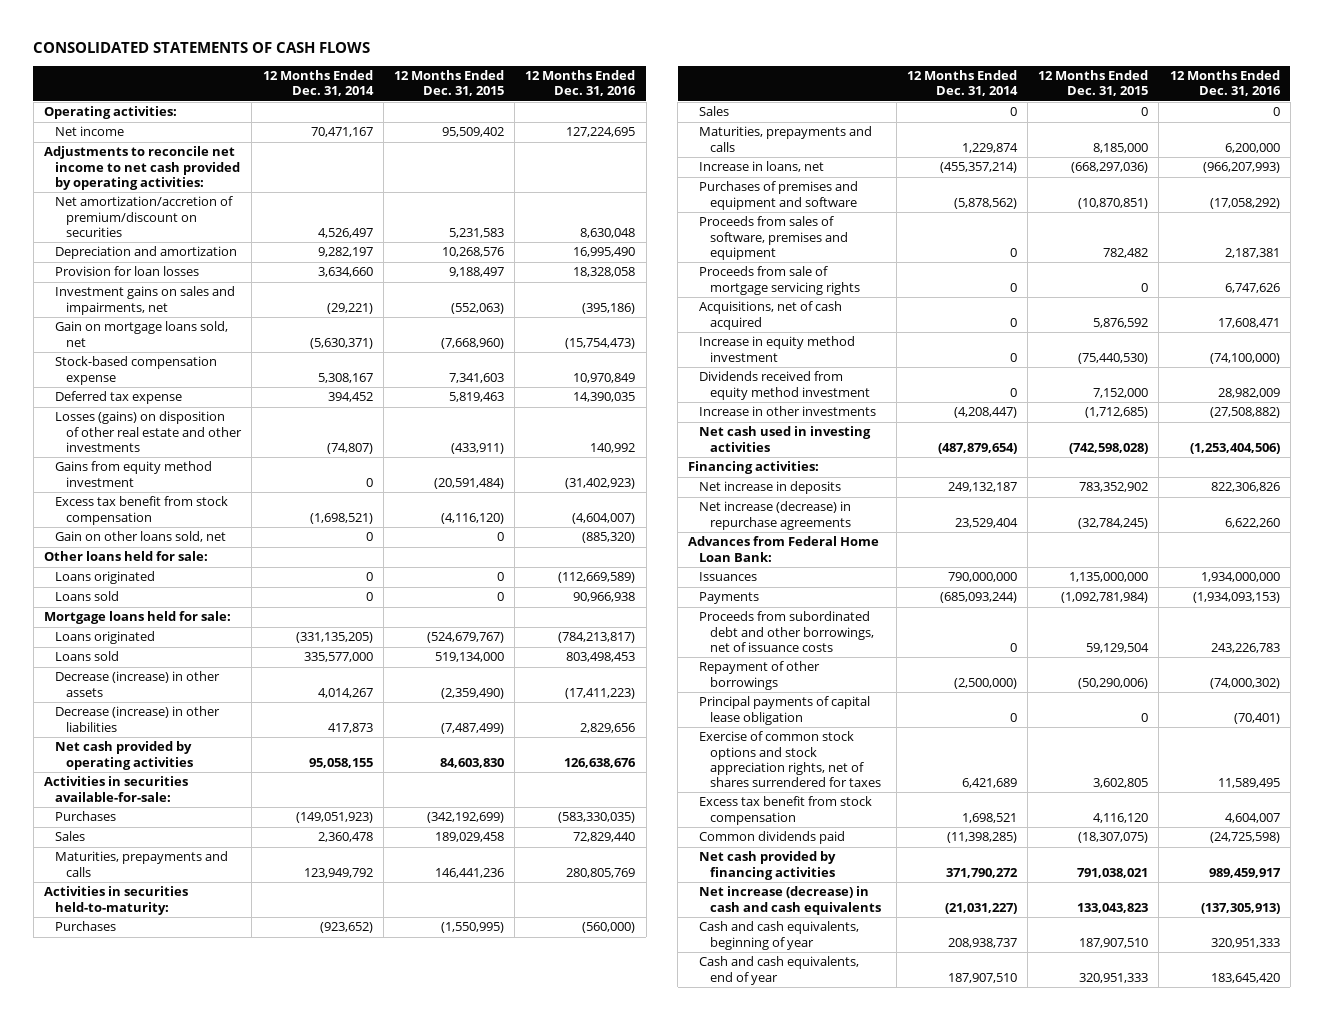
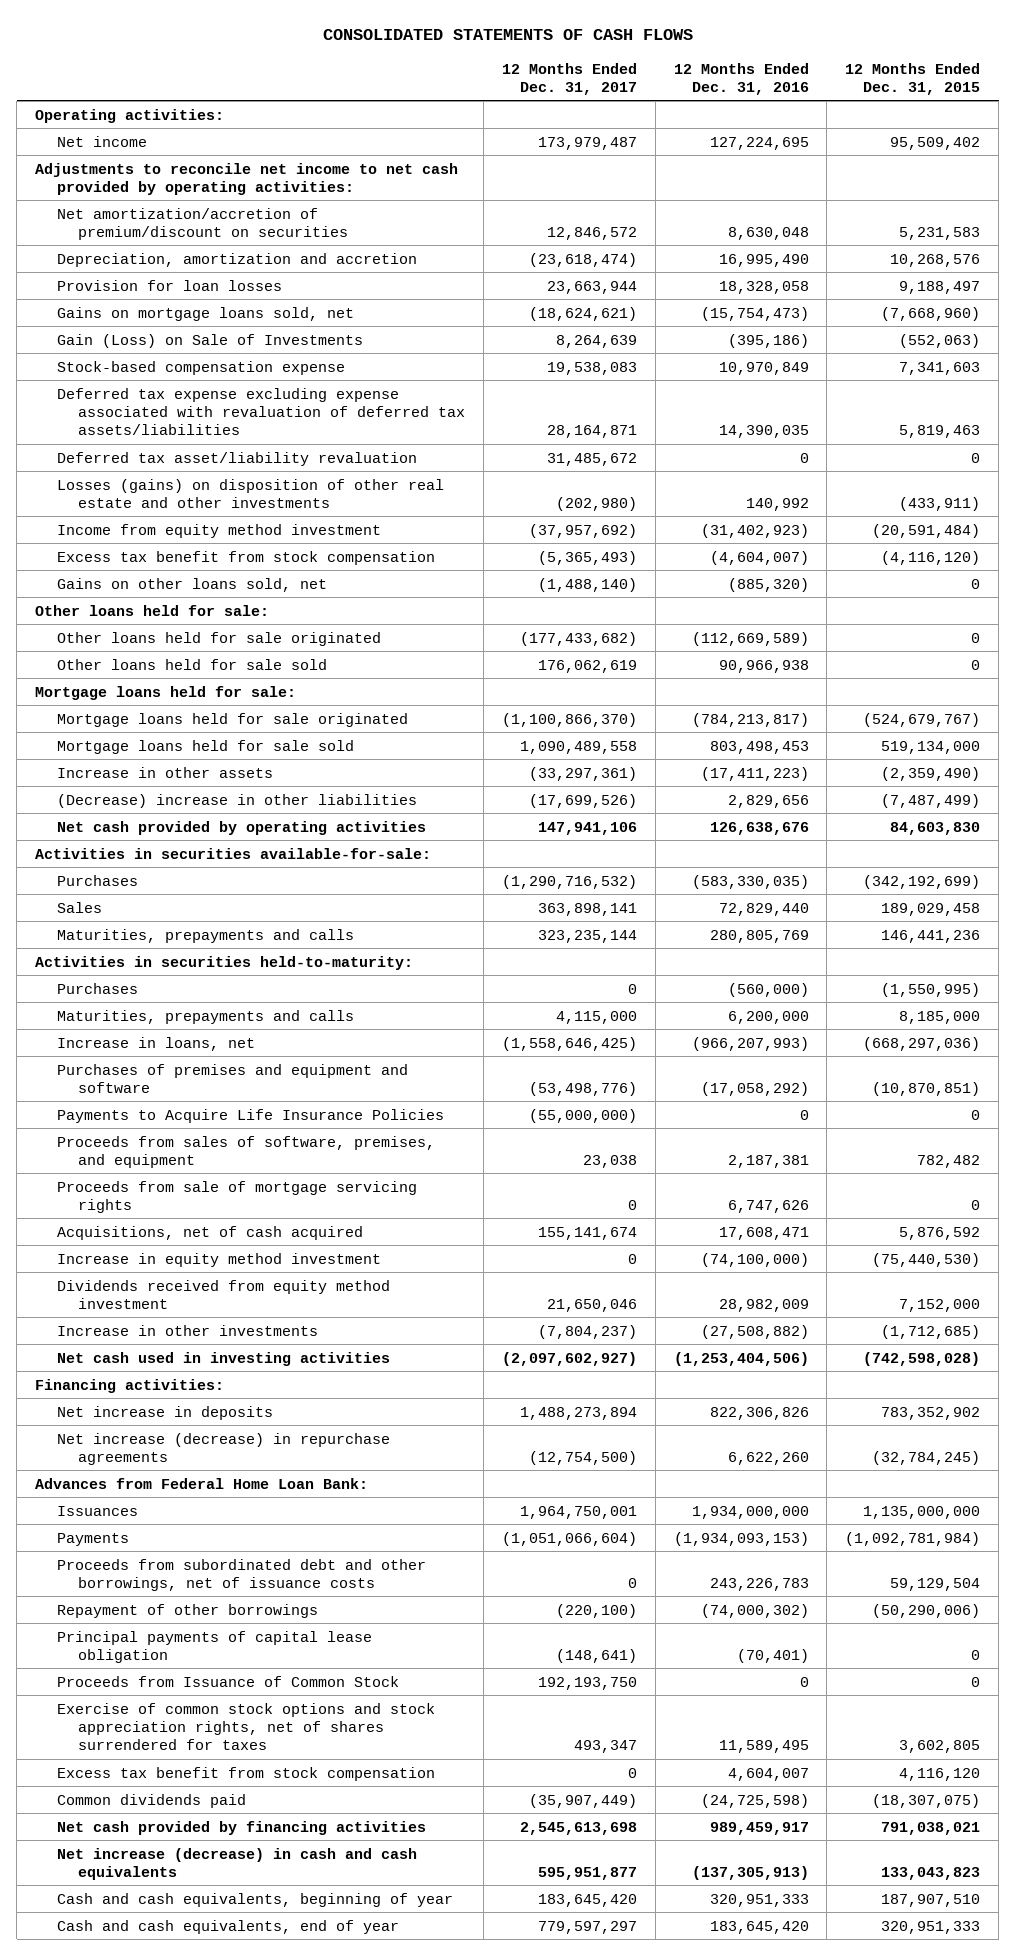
- | 12 Months Ended Dec. 31, 2014 | 12 Months Ended Dec. 31, 2015 | 12 Months Ended Dec. 31, 2016
+ | 12 Months Ended Dec. 31, 2017 | 12 Months Ended Dec. 31, 2016 | 12 Months Ended Dec. 31, 2015
- Depreciation and amortization | 9,282,197 | 10,268,576 | 16,995,490
+ Depreciation, amortization and accretion | (23,618,474) | 16,995,490 | 10,268,576
- Investment gains on sales and impairments, net | (29,221) | (552,063) | (395,186)
- Gain on mortgage loans sold, net | (5,630,371) | (7,668,960) | (15,754,473)
+ Gains on mortgage loans sold, net | (18,624,621) | (15,754,473) | (7,668,960)
+ Gain (Loss) on Sale of Investments | 8,264,639 | (395,186) | (552,063)
- Deferred tax expense | 394,452 | 5,819,463 | 14,390,035
+ Deferred tax expense excluding expense associated with revaluation of deferred tax assets/liabilities | 28,164,871 | 14,390,035 | 5,819,463
+ Deferred tax asset/liability revaluation | 31,485,672 | 0 | 0
- Gains from equity method investment | 0 | (20,591,484) | (31,402,923)
+ Income from equity method investment | (37,957,692) | (31,402,923) | (20,591,484)
- Gain on other loans sold, net | 0 | 0 | (885,320)
+ Gains on other loans sold, net | (1,488,140) | (885,320) | 0
- Loans originated | 0 | 0 | (112,669,589)
- Loans sold | 0 | 0 | 90,966,938
+ Other loans held for sale originated | (177,433,682) | (112,669,589) | 0
+ Other loans held for sale sold | 176,062,619 | 90,966,938 | 0
- Loans originated | (331,135,205) | (524,679,767) | (784,213,817)
- Loans sold | 335,577,000 | 519,134,000 | 803,498,453
- Decrease (increase) in other assets | 4,014,267 | (2,359,490) | (17,411,223)
- Decrease (increase) in other liabilities | 417,873 | (7,487,499) | 2,829,656
+ Mortgage loans held for sale originated | (1,100,866,370) | (784,213,817) | (524,679,767)
+ Mortgage loans held for sale sold | 1,090,489,558 | 803,498,453 | 519,134,000
+ Increase in other assets | (33,297,361) | (17,411,223) | (2,359,490)
+ (Decrease) increase in other liabilities | (17,699,526) | 2,829,656 | (7,487,499)
- Sales | 0 | 0 | 0
- Proceeds from sales of software, premises and equipment | 0 | 782,482 | 2,187,381
+ Payments to Acquire Life Insurance Policies | (55,000,000) | 0 | 0
+ Proceeds from sales of software, premises, and equipment | 23,038 | 2,187,381 | 782,482
+ Proceeds from Issuance of Common Stock | 192,193,750 | 0 | 0

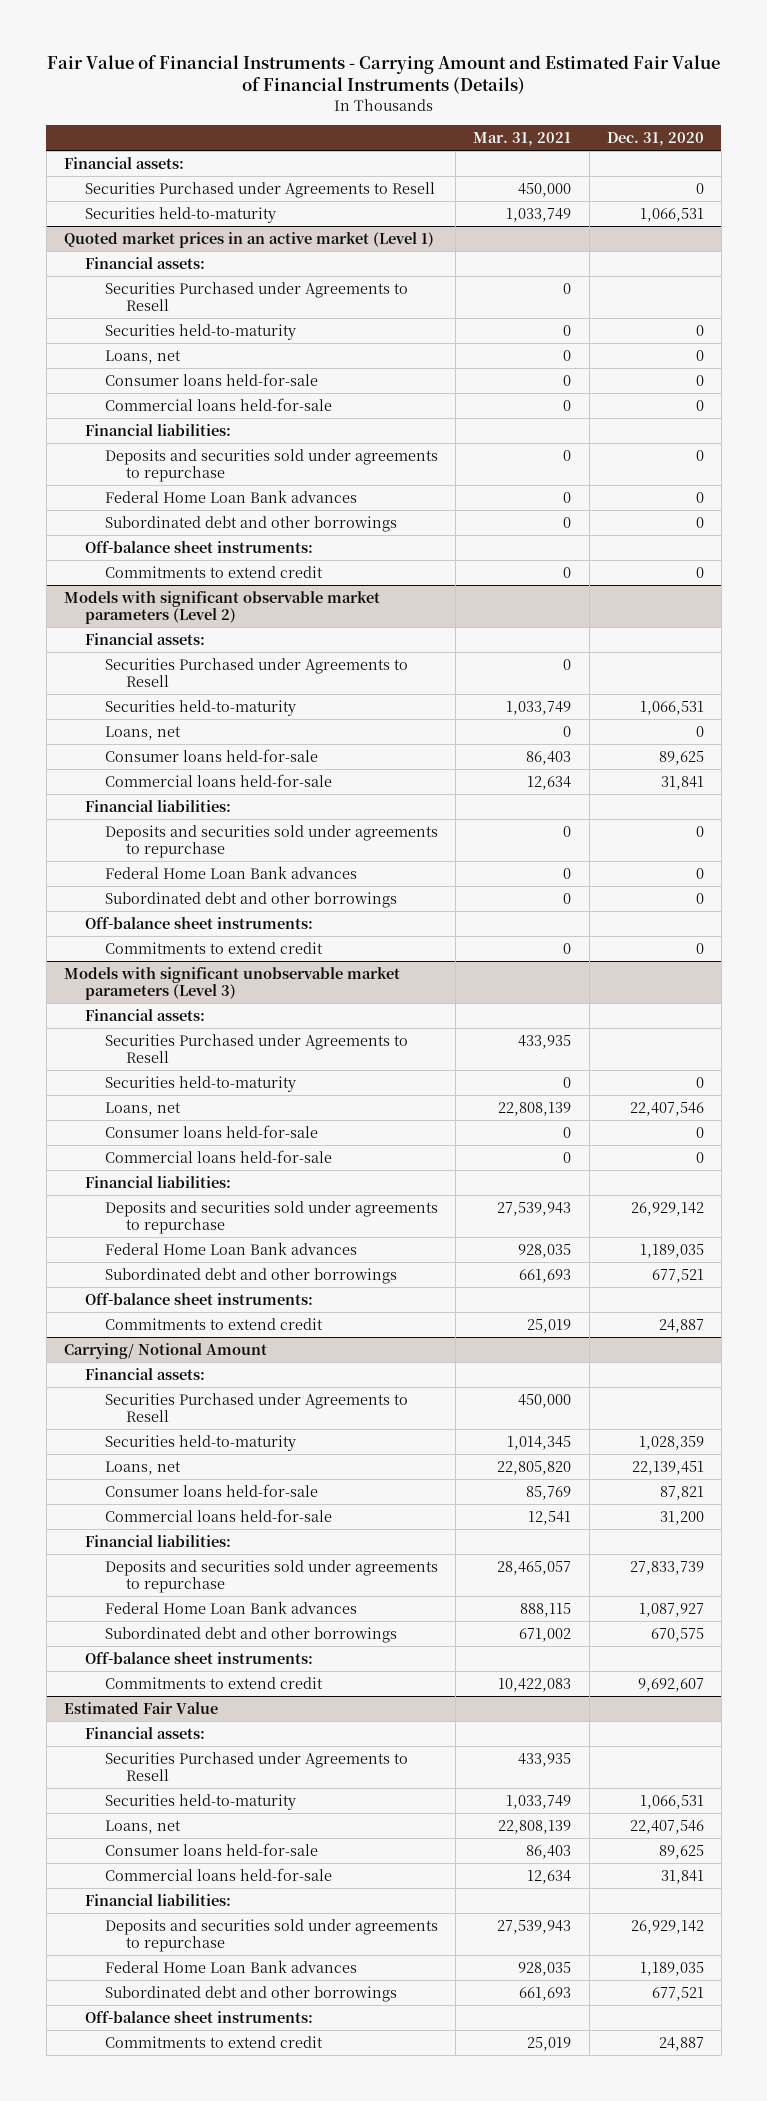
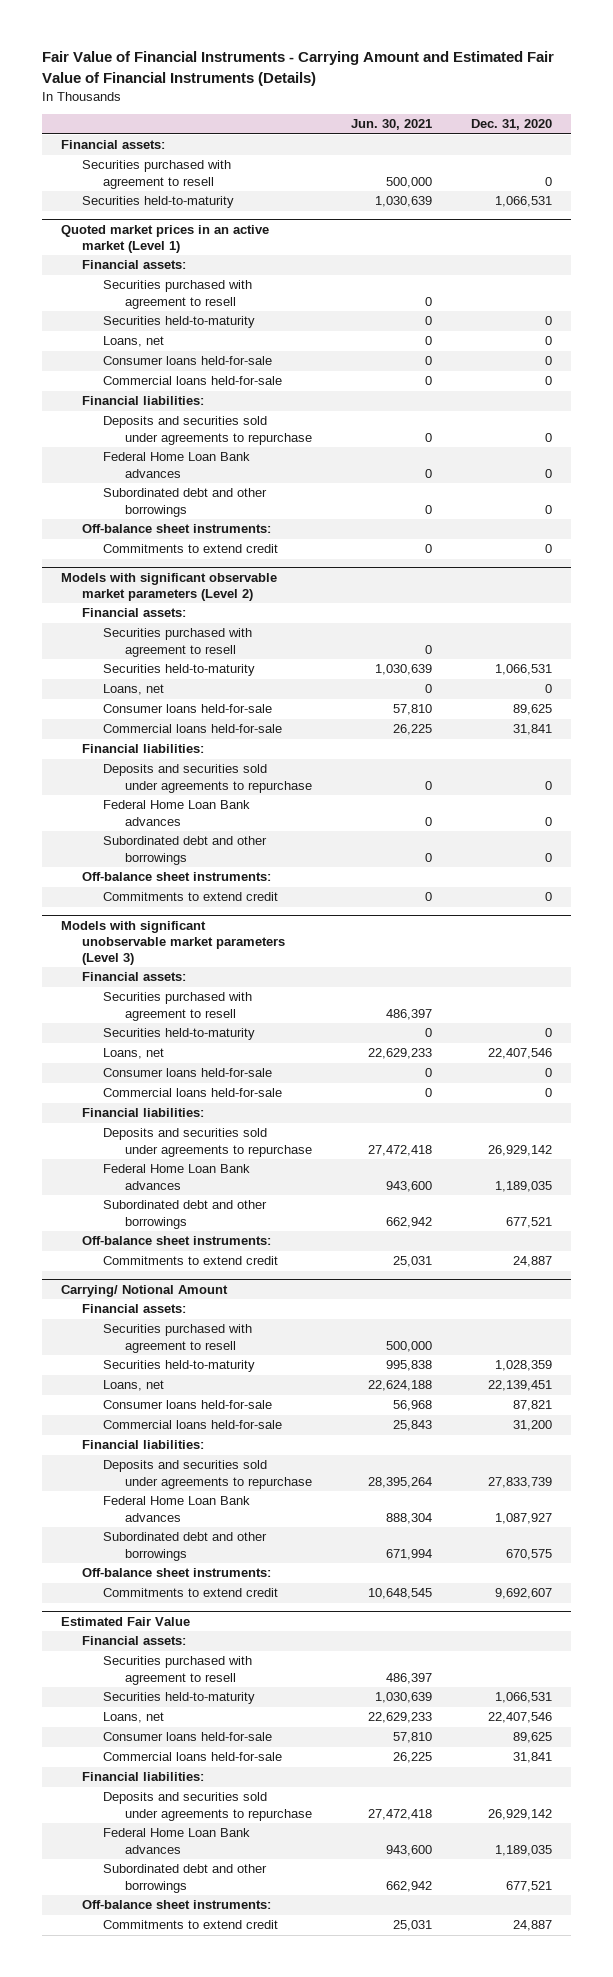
- | Mar. 31, 2021 | Dec. 31, 2020
+ | Jun. 30, 2021 | Dec. 31, 2020
- Securities Purchased under Agreements to Resell | 450,000 | 0
+ Securities purchased with agreement to resell | 500,000 | 0
@ Quoted market prices in an active market (Level 1)
- Securities Purchased under Agreements to Resell | 0 |
+ Securities purchased with agreement to resell | 0 |
@ Models with significant observable market parameters (Level 2)
- Securities Purchased under Agreements to Resell | 0 |
+ Securities purchased with agreement to resell | 0 |
@ Models with significant unobservable market parameters (Level 3)
- Securities Purchased under Agreements to Resell | 433,935 |
+ Securities purchased with agreement to resell | 486,397 |
@ Carrying/ Notional Amount
- Securities Purchased under Agreements to Resell | 450,000 |
+ Securities purchased with agreement to resell | 500,000 |
@ Estimated Fair Value
- Securities Purchased under Agreements to Resell | 433,935 |
+ Securities purchased with agreement to resell | 486,397 |

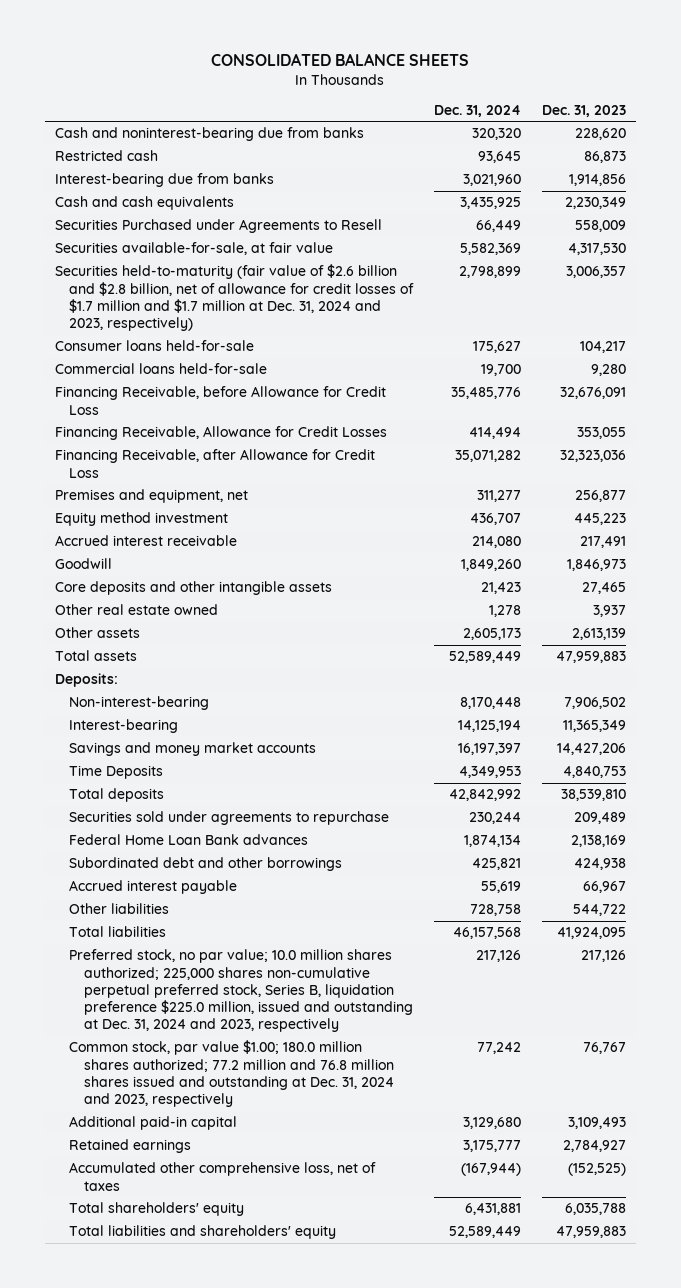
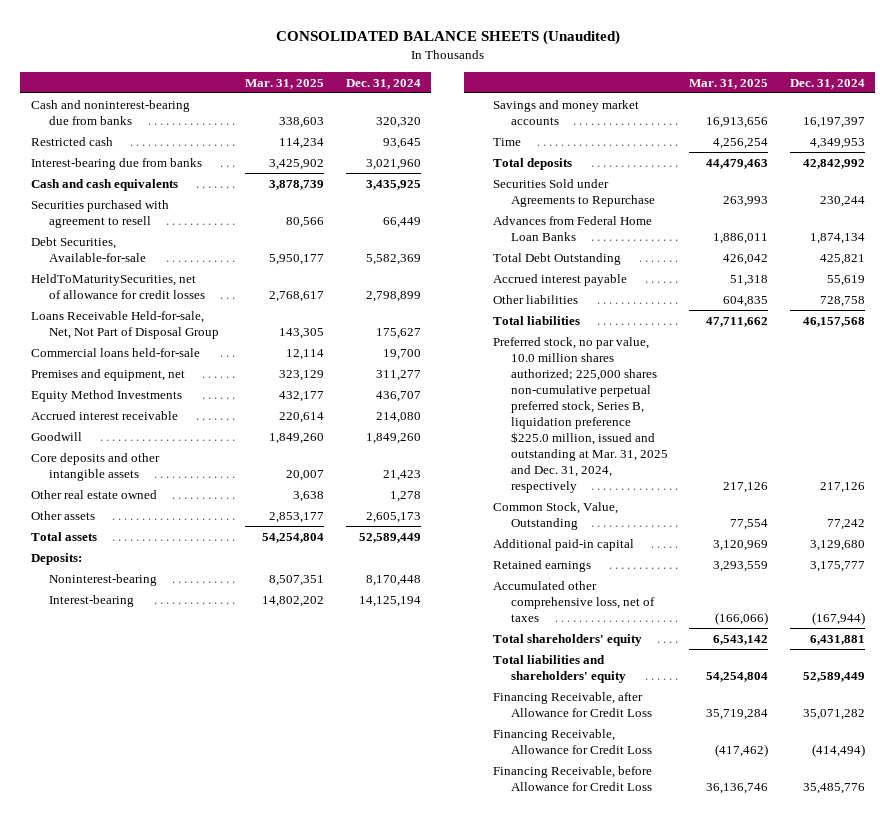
- CONSOLIDATED BALANCE SHEETS
+ CONSOLIDATED BALANCE SHEETS (Unaudited)
- | Dec. 31, 2024 | Dec. 31, 2023
+ | Mar. 31, 2025 | Dec. 31, 2024
- Securities Purchased under Agreements to Resell | 66,449 | 558,009
- Securities available-for-sale, at fair value | 5,582,369 | 4,317,530
- Securities held-to-maturity (fair value of $2.6 billion and $2.8 billion, net of allowance for credit losses of $1.7 million and $1.7 million at Dec. 31, 2024 and 2023, respectively) | 2,798,899 | 3,006,357
- Consumer loans held-for-sale | 175,627 | 104,217
+ Securities purchased with agreement to resell | 80,566 | 66,449
+ Debt Securities, Available-for-sale | 5,950,177 | 5,582,369
+ HeldToMaturitySecurities, net of allowance for credit losses | 2,768,617 | 2,798,899
+ Loans Receivable Held-for-sale, Net, Not Part of Disposal Group | 143,305 | 175,627
- Financing Receivable, Allowance for Credit Losses | 414,494 | 353,055
- Equity method investment | 436,707 | 445,223
+ Equity Method Investments | 432,177 | 436,707
- Non-interest-bearing | 8,170,448 | 7,906,502
+ Noninterest-bearing | 8,507,351 | 8,170,448
- Time Deposits | 4,349,953 | 4,840,753
+ Time | 4,256,254 | 4,349,953
- Securities sold under agreements to repurchase | 230,244 | 209,489
- Federal Home Loan Bank advances | 1,874,134 | 2,138,169
- Subordinated debt and other borrowings | 425,821 | 424,938
+ Securities Sold under Agreements to Repurchase | 263,993 | 230,244
+ Advances from Federal Home Loan Banks | 1,886,011 | 1,874,134
+ Total Debt Outstanding | 426,042 | 425,821
- Preferred stock, no par value; 10.0 million shares authorized; 225,000 shares non-cumulative perpetual preferred stock, Series B, liquidation preference $225.0 million, issued and outstanding at Dec. 31, 2024 and 2023, respectively | 217,126 | 217,126
- Common stock, par value $1.00; 180.0 million shares authorized; 77.2 million and 76.8 million shares issued and outstanding at Dec. 31, 2024 and 2023, respectively | 77,242 | 76,767
+ Preferred stock, no par value, 10.0 million shares authorized; 225,000 shares non-cumulative perpetual preferred stock, Series B, liquidation preference $225.0 million, issued and outstanding at Mar. 31, 2025 and Dec. 31, 2024, respectively | 217,126 | 217,126
+ Common Stock, Value, Outstanding | 77,554 | 77,242
moved down: Financing Receivable, after Allowance for Credit Loss | 35,719,284 | 35,071,282
+ Financing Receivable, Allowance for Credit Loss | (417,462) | (414,494)
moved down: Financing Receivable, before Allowance for Credit Loss | 36,136,746 | 35,485,776

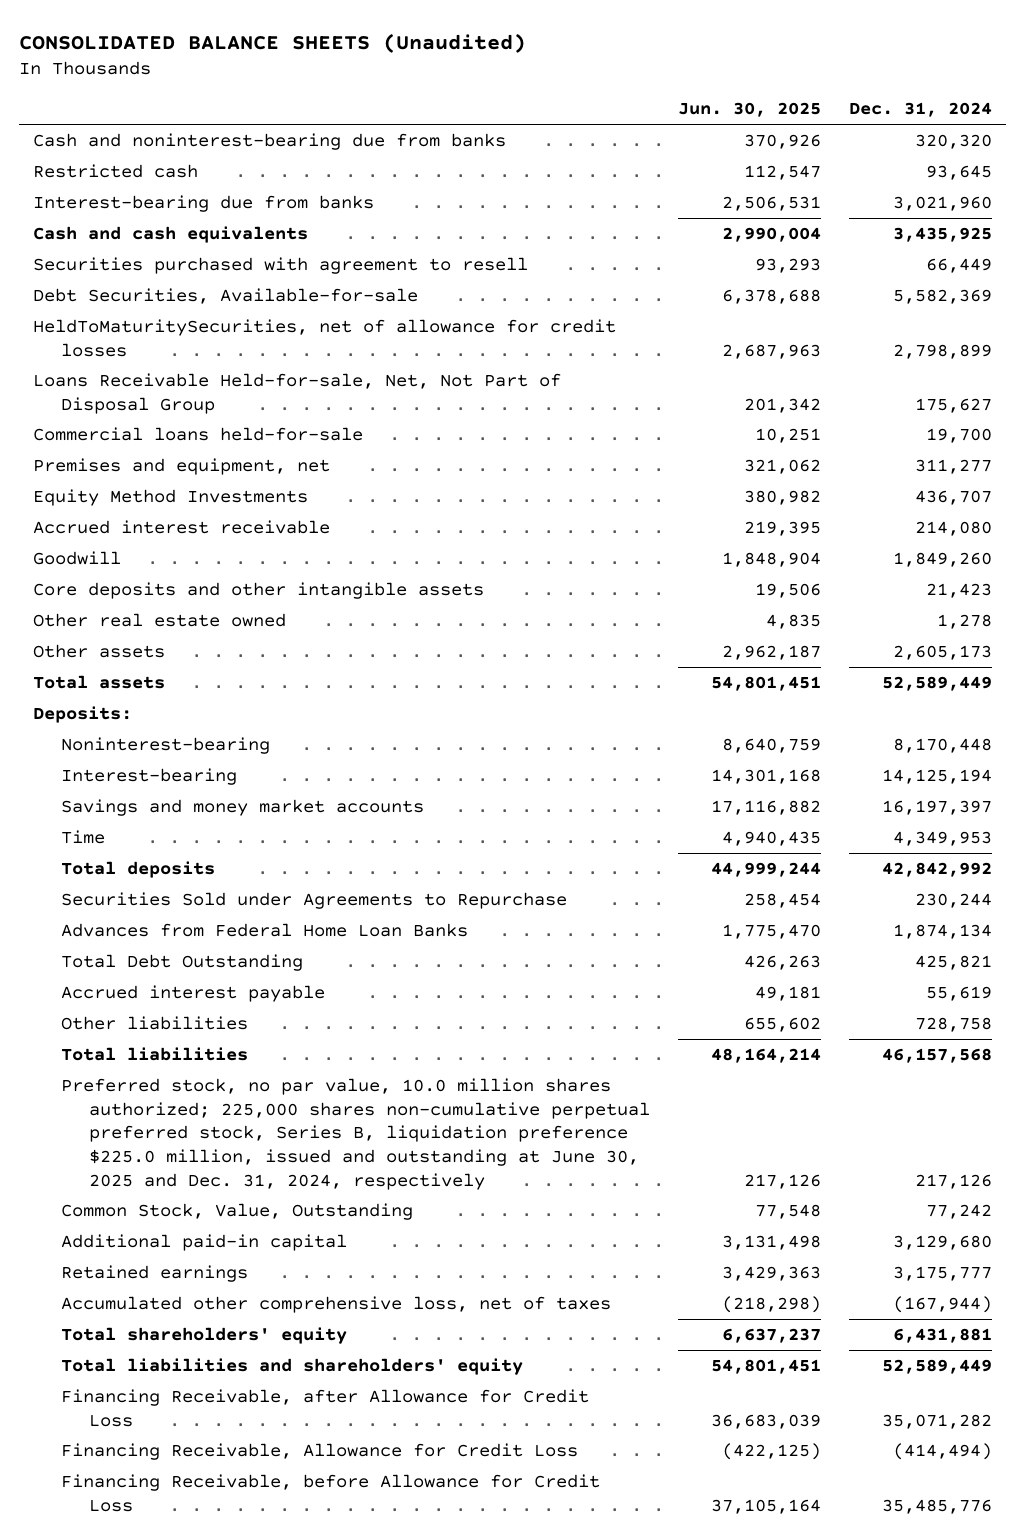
- | Mar. 31, 2025 | Dec. 31, 2024
+ | Jun. 30, 2025 | Dec. 31, 2024
- Preferred stock, no par value, 10.0 million shares authorized; 225,000 shares non-cumulative perpetual preferred stock, Series B, liquidation preference $225.0 million, issued and outstanding at Mar. 31, 2025 and Dec. 31, 2024, respectively | 217,126 | 217,126
+ Preferred stock, no par value, 10.0 million shares authorized; 225,000 shares non-cumulative perpetual preferred stock, Series B, liquidation preference $225.0 million, issued and outstanding at June 30, 2025 and Dec. 31, 2024, respectively | 217,126 | 217,126

